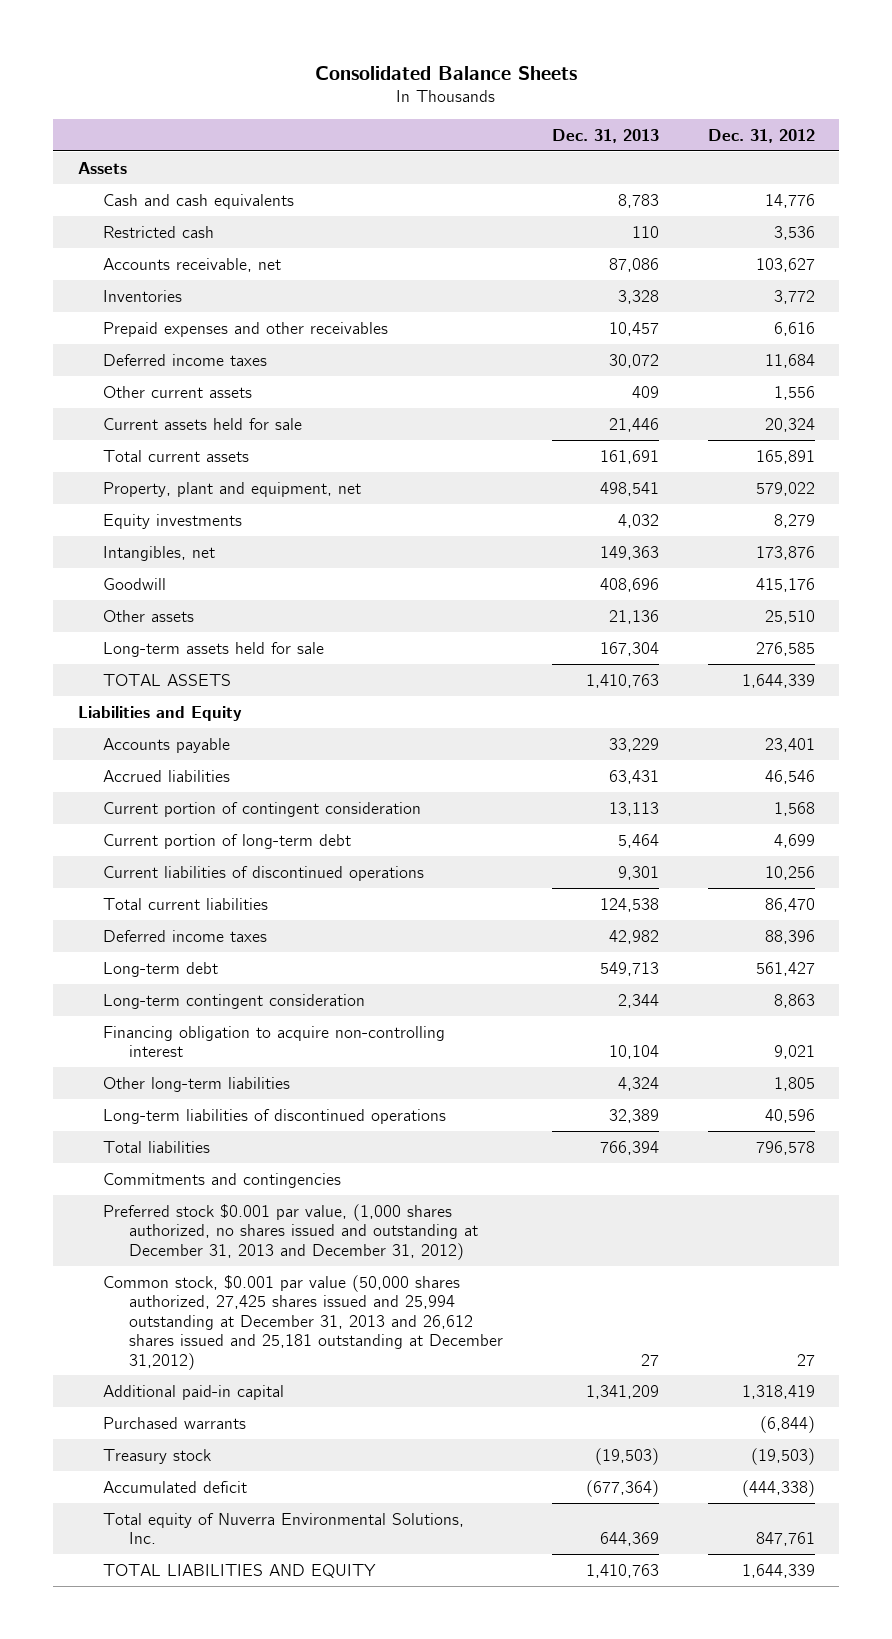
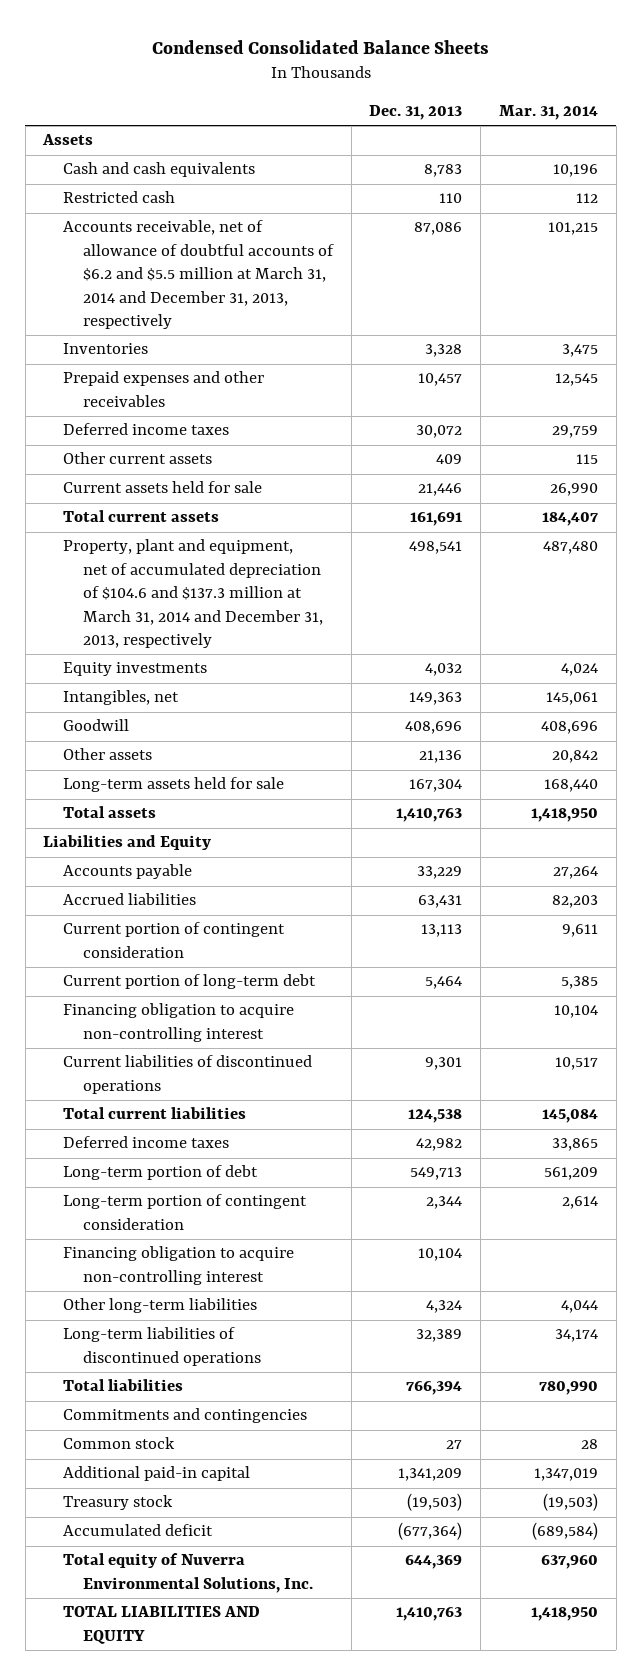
- Consolidated Balance Sheets
+ Condensed Consolidated Balance Sheets
- | Dec. 31, 2013 | Dec. 31, 2012
+ | Dec. 31, 2013 | Mar. 31, 2014
- Accounts receivable, net | 87,086 | 103,627
+ Accounts receivable, net of allowance of doubtful accounts of $6.2 and $5.5 million at March 31, 2014 and December 31, 2013, respectively | 87,086 | 101,215
- Property, plant and equipment, net | 498,541 | 579,022
+ Property, plant and equipment, net of accumulated depreciation of $104.6 and $137.3 million at March 31, 2014 and December 31, 2013, respectively | 498,541 | 487,480
- TOTAL ASSETS | 1,410,763 | 1,644,339
+ Total assets | 1,410,763 | 1,418,950
+ Financing obligation to acquire non-controlling interest | | 10,104
- Long-term debt | 549,713 | 561,427
- Long-term contingent consideration | 2,344 | 8,863
+ Long-term portion of debt | 549,713 | 561,209
+ Long-term portion of contingent consideration | 2,344 | 2,614
- Preferred stock $0.001 par value, (1,000 shares authorized, no shares issued and outstanding at December 31, 2013 and December 31, 2012)
- Common stock, $0.001 par value (50,000 shares authorized, 27,425 shares issued and 25,994 outstanding at December 31, 2013 and 26,612 shares issued and 25,181 outstanding at December 31,2012) | 27 | 27
+ Common stock | 27 | 28
- Purchased warrants | | (6,844)

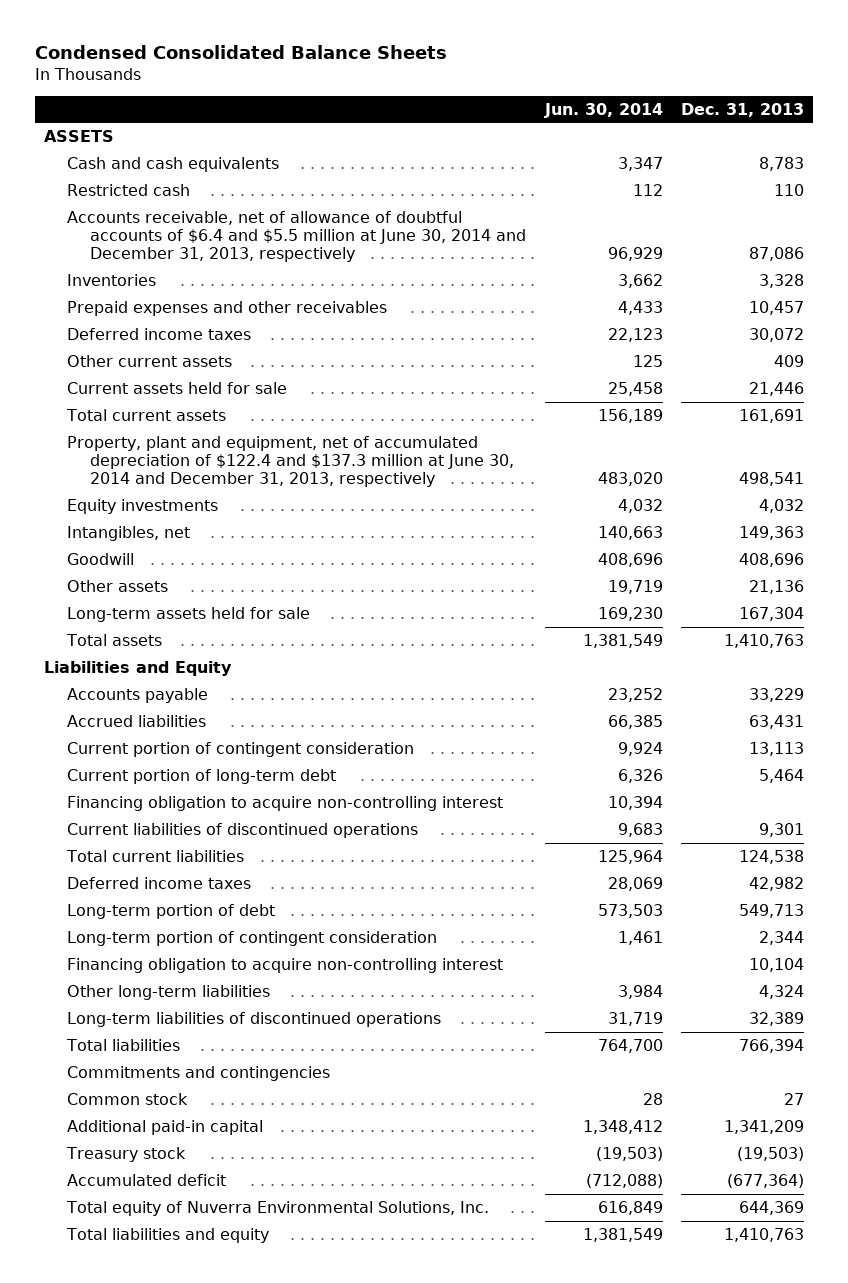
- | Dec. 31, 2013 | Mar. 31, 2014
+ | Jun. 30, 2014 | Dec. 31, 2013
- Assets
+ ASSETS
- Accounts receivable, net of allowance of doubtful accounts of $6.2 and $5.5 million at March 31, 2014 and December 31, 2013, respectively | 87,086 | 101,215
+ Accounts receivable, net of allowance of doubtful accounts of $6.4 and $5.5 million at June 30, 2014 and December 31, 2013, respectively | 96,929 | 87,086
- Property, plant and equipment, net of accumulated depreciation of $104.6 and $137.3 million at March 31, 2014 and December 31, 2013, respectively | 498,541 | 487,480
+ Property, plant and equipment, net of accumulated depreciation of $122.4 and $137.3 million at June 30, 2014 and December 31, 2013, respectively | 483,020 | 498,541
- TOTAL LIABILITIES AND EQUITY | 1,410,763 | 1,418,950
+ Total liabilities and equity | 1,381,549 | 1,410,763

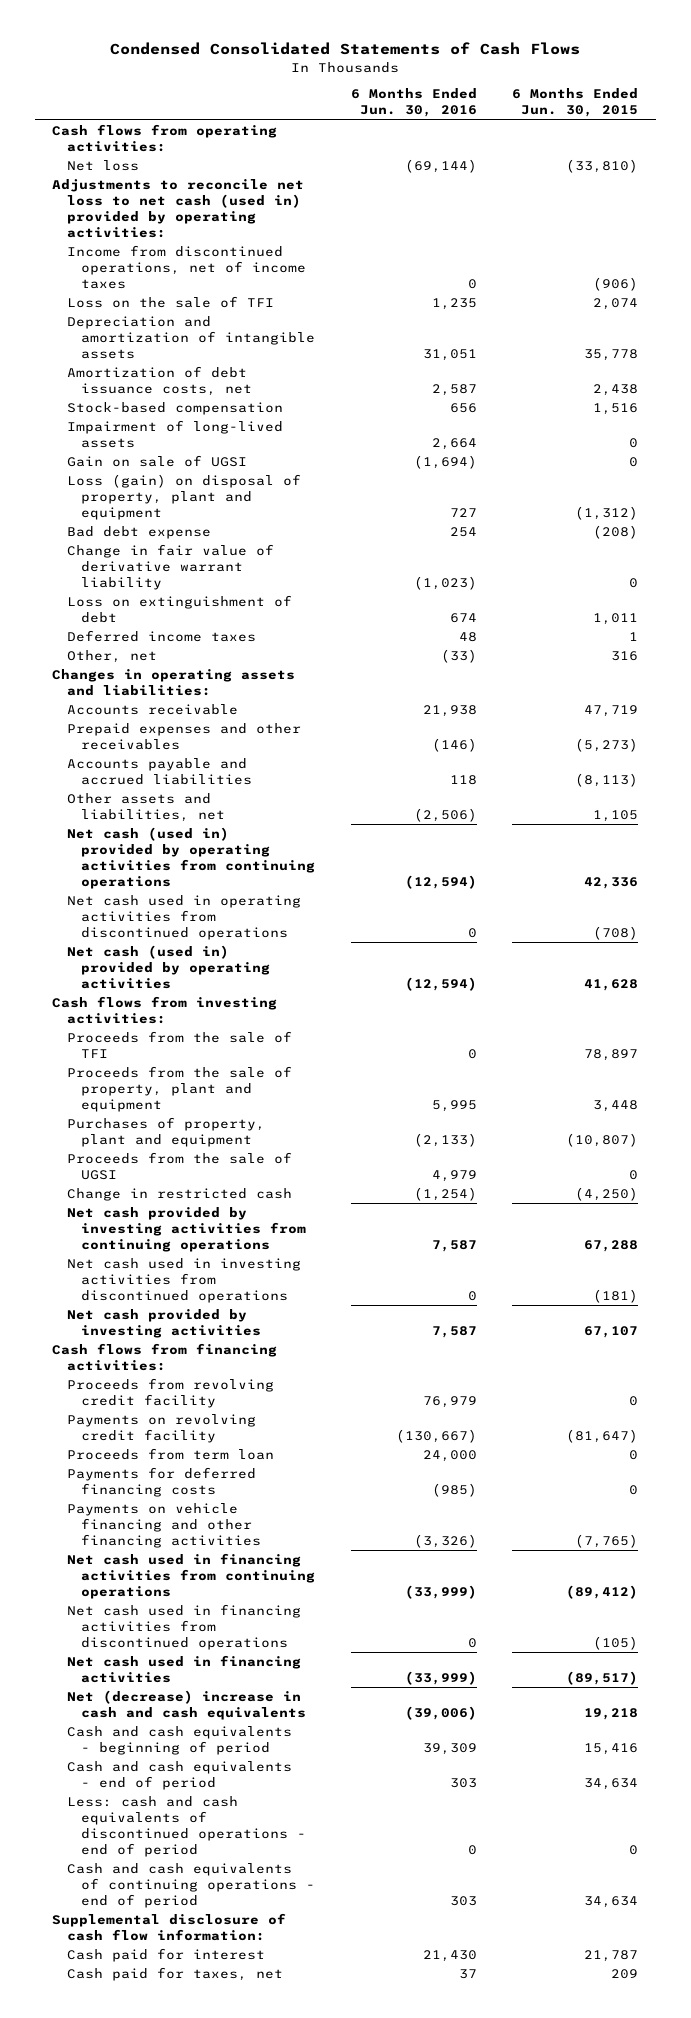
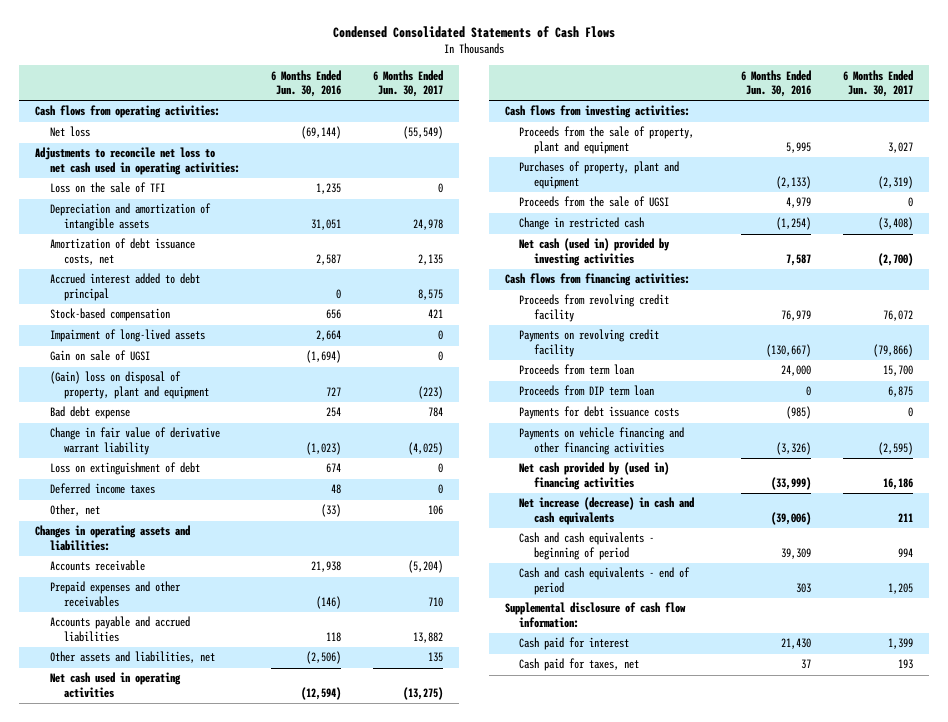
- | 6 Months Ended Jun. 30, 2016 | 6 Months Ended Jun. 30, 2015
+ | 6 Months Ended Jun. 30, 2016 | 6 Months Ended Jun. 30, 2017
- Adjustments to reconcile net loss to net cash (used in) provided by operating activities:
- Income from discontinued operations, net of income taxes | 0 | (906)
+ Adjustments to reconcile net loss to net cash used in operating activities:
+ Accrued interest added to debt principal | 0 | 8,575
- Loss (gain) on disposal of property, plant and equipment | 727 | (1,312)
+ (Gain) loss on disposal of property, plant and equipment | 727 | (223)
- Net cash (used in) provided by operating activities from continuing operations | (12,594) | 42,336
- Net cash used in operating activities from discontinued operations | 0 | (708)
- Net cash (used in) provided by operating activities | (12,594) | 41,628
+ Net cash used in operating activities | (12,594) | (13,275)
- Proceeds from the sale of TFI | 0 | 78,897
- Net cash provided by investing activities from continuing operations | 7,587 | 67,288
- Net cash used in investing activities from discontinued operations | 0 | (181)
- Net cash provided by investing activities | 7,587 | 67,107
+ Net cash (used in) provided by investing activities | 7,587 | (2,700)
- Payments for deferred financing costs | (985) | 0
+ Proceeds from DIP term loan | 0 | 6,875
+ Payments for debt issuance costs | (985) | 0
- Net cash used in financing activities from continuing operations | (33,999) | (89,412)
- Net cash used in financing activities from discontinued operations | 0 | (105)
- Net cash used in financing activities | (33,999) | (89,517)
- Net (decrease) increase in cash and cash equivalents | (39,006) | 19,218
+ Net cash provided by (used in) financing activities | (33,999) | 16,186
+ Net increase (decrease) in cash and cash equivalents | (39,006) | 211
- Less: cash and cash equivalents of discontinued operations - end of period | 0 | 0
- Cash and cash equivalents of continuing operations - end of period | 303 | 34,634

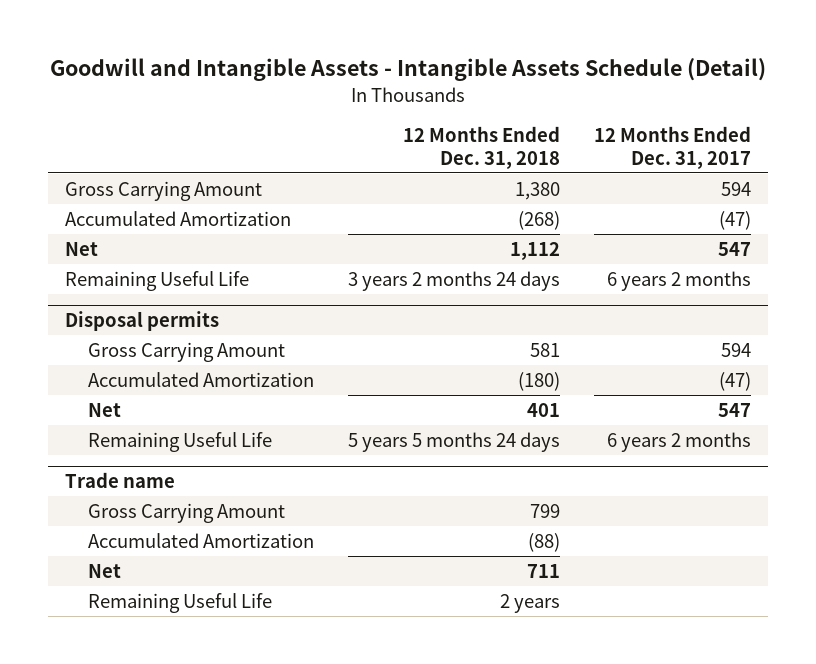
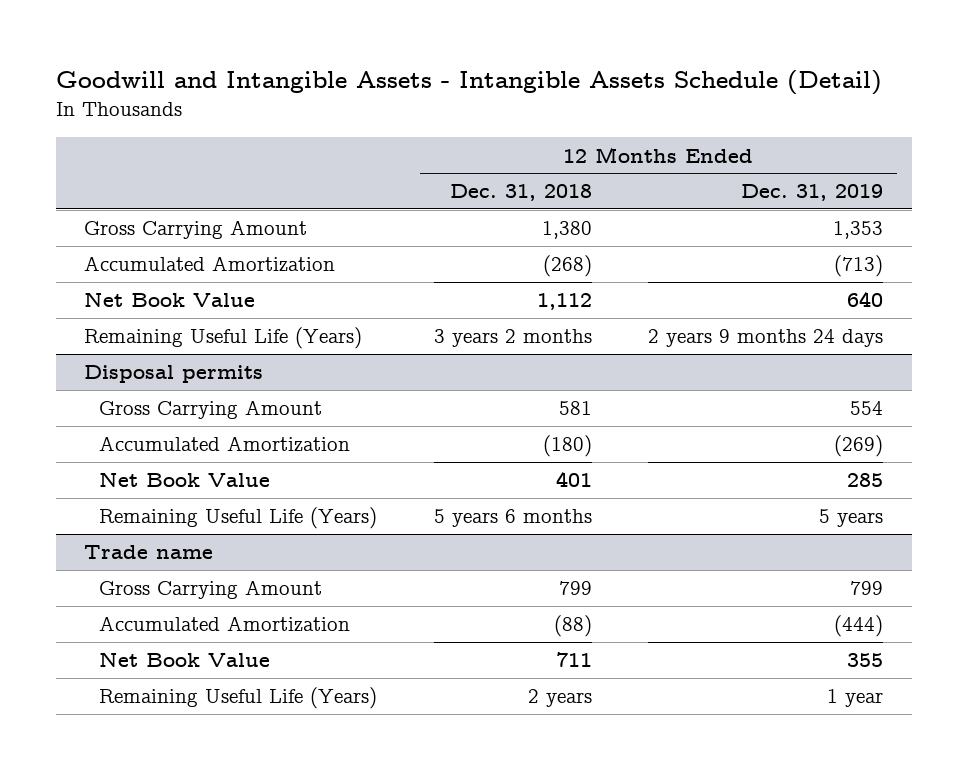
- | 12 Months Ended Dec. 31, 2018 | 12 Months Ended Dec. 31, 2017
+ | 12 Months Ended Dec. 31, 2018 | 12 Months Ended Dec. 31, 2019
- Net | 1,112 | 547
- Remaining Useful Life | 3 years 2 months 24 days | 6 years 2 months
+ Net Book Value | 1,112 | 640
+ Remaining Useful Life (Years) | 3 years 2 months | 2 years 9 months 24 days
@ Disposal permits
- Net | 401 | 547
- Remaining Useful Life | 5 years 5 months 24 days | 6 years 2 months
+ Net Book Value | 401 | 285
+ Remaining Useful Life (Years) | 5 years 6 months | 5 years
@ Trade name
- Net | 711 |
- Remaining Useful Life | 2 years |
+ Net Book Value | 711 | 355
+ Remaining Useful Life (Years) | 2 years | 1 year

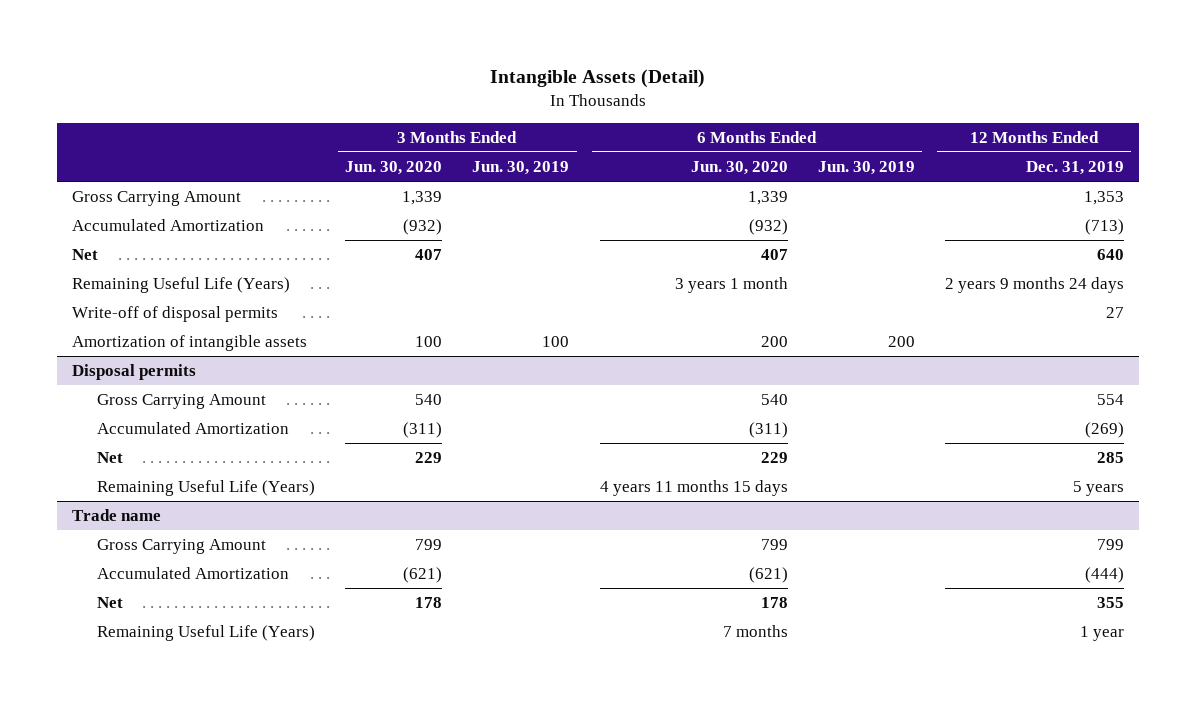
- Goodwill and Intangible Assets - Intangible Assets Schedule (Detail)
+ Intangible Assets (Detail)
- | 12 Months Ended Dec. 31, 2018 | 12 Months Ended Dec. 31, 2019
+ | 3 Months Ended Jun. 30, 2020 | 3 Months Ended Jun. 30, 2019 | 6 Months Ended Jun. 30, 2020 | 6 Months Ended Jun. 30, 2019 | 12 Months Ended Dec. 31, 2019
- Net Book Value | 1,112 | 640
+ Net | 407 | | 407 | | 640
+ Write-off of disposal permits | | | | | 27
+ Amortization of intangible assets | 100 | 100 | 200 | 200 |
@ Disposal permits
- Net Book Value | 401 | 285
+ Net | 229 | | 229 | | 285
@ Trade name
- Net Book Value | 711 | 355
+ Net | 178 | | 178 | | 355

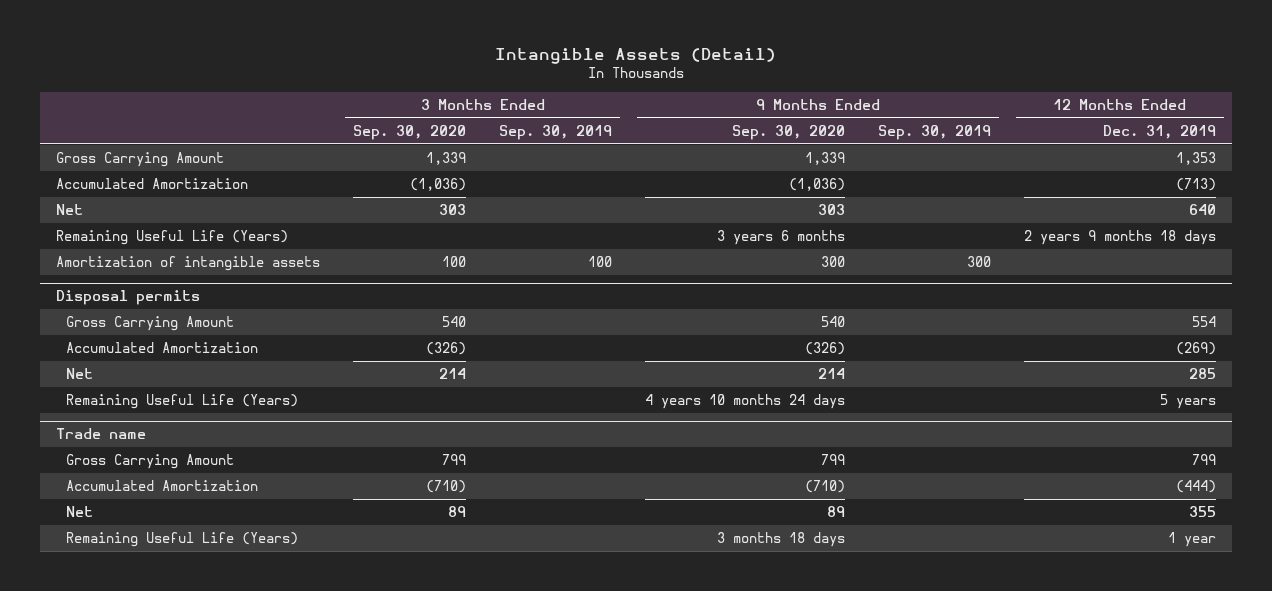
- | 3 Months Ended Jun. 30, 2020 | 3 Months Ended Jun. 30, 2019 | 6 Months Ended Jun. 30, 2020 | 6 Months Ended Jun. 30, 2019 | 12 Months Ended Dec. 31, 2019
+ | 3 Months Ended Sep. 30, 2020 | 3 Months Ended Sep. 30, 2019 | 9 Months Ended Sep. 30, 2020 | 9 Months Ended Sep. 30, 2019 | 12 Months Ended Dec. 31, 2019
- Remaining Useful Life (Years) | | | 3 years 1 month | | 2 years 9 months 24 days
- Write-off of disposal permits | | | | | 27
+ Remaining Useful Life (Years) | | | 3 years 6 months | | 2 years 9 months 18 days

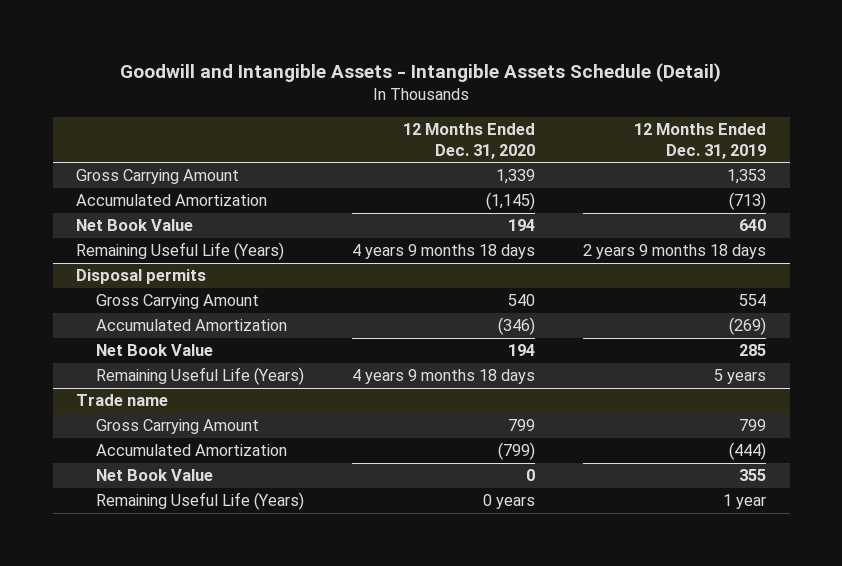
- Intangible Assets (Detail)
+ Goodwill and Intangible Assets - Intangible Assets Schedule (Detail)
- | 3 Months Ended Sep. 30, 2020 | 3 Months Ended Sep. 30, 2019 | 9 Months Ended Sep. 30, 2020 | 9 Months Ended Sep. 30, 2019 | 12 Months Ended Dec. 31, 2019
+ | 12 Months Ended Dec. 31, 2020 | 12 Months Ended Dec. 31, 2019
- Net | 303 | | 303 | | 640
+ Net Book Value | 194 | 640
- Amortization of intangible assets | 100 | 100 | 300 | 300 |
@ Disposal permits
- Net | 214 | | 214 | | 285
+ Net Book Value | 194 | 285
@ Trade name
- Net | 89 | | 89 | | 355
+ Net Book Value | 0 | 355

